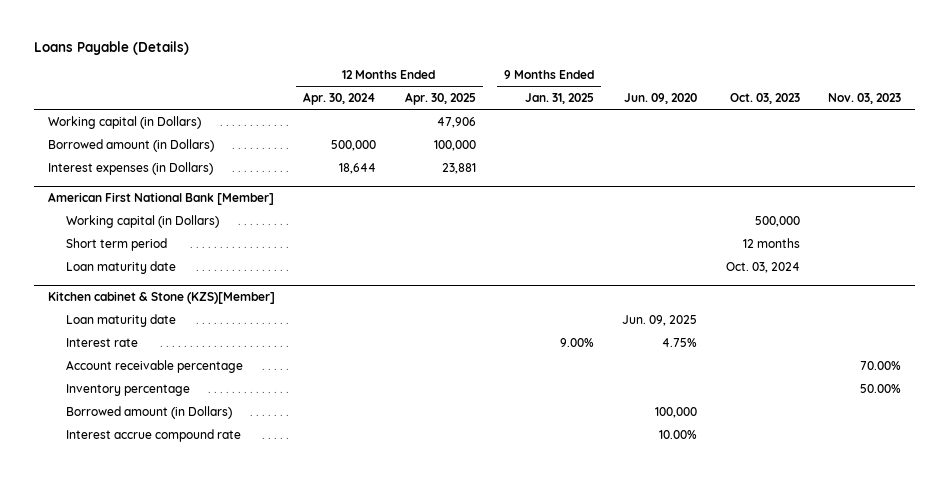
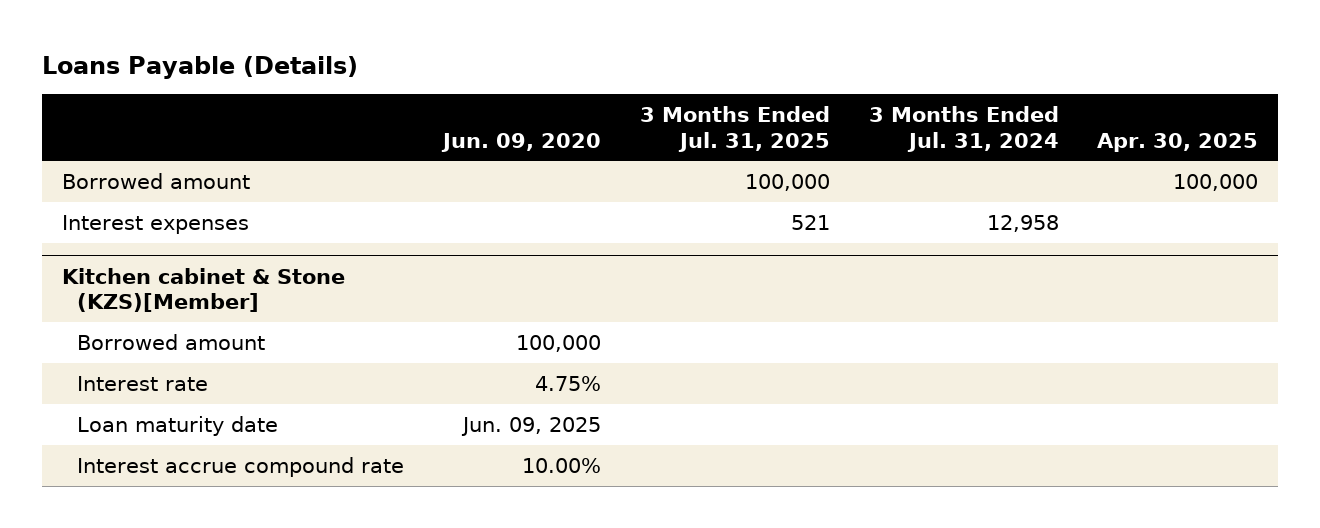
- | 12 Months Ended Apr. 30, 2024 | 12 Months Ended Apr. 30, 2025 | 9 Months Ended Jan. 31, 2025 | Jun. 09, 2020 | Oct. 03, 2023 | Nov. 03, 2023
+ | Jun. 09, 2020 | 3 Months Ended Jul. 31, 2025 | 3 Months Ended Jul. 31, 2024 | Apr. 30, 2025
- Working capital (in Dollars) | | 47,906 | | | |
- Borrowed amount (in Dollars) | 500,000 | 100,000 | | | |
- Interest expenses (in Dollars) | 18,644 | 23,881 | | | |
- American First National Bank [Member]
- Working capital (in Dollars) | | | | | 500,000 |
- Short term period | | | | | 12 months |
- Loan maturity date | | | | | Oct. 03, 2024 |
+ Borrowed amount | | 100,000 | | 100,000
+ Interest expenses | | 521 | 12,958 |
@ Kitchen cabinet & Stone (KZS)[Member]
+ Borrowed amount | 100,000 | | |
- Account receivable percentage | | | | | | 70.00%
- Inventory percentage | | | | | | 50.00%
- Borrowed amount (in Dollars) | | | | 100,000 | |
moved down: Loan maturity date | Jun. 09, 2025 | | |

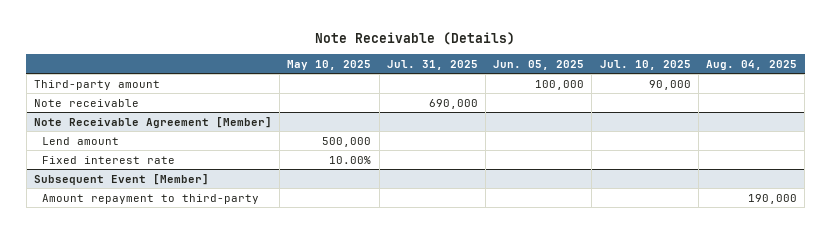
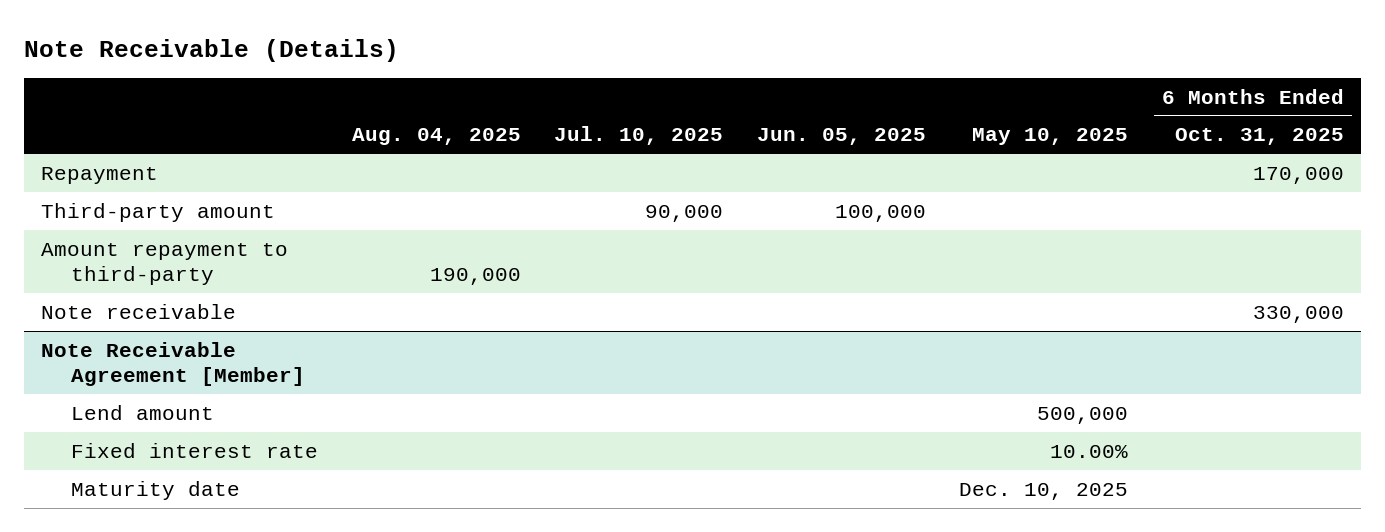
- | May 10, 2025 | Jul. 31, 2025 | Jun. 05, 2025 | Jul. 10, 2025 | Aug. 04, 2025
+ | Aug. 04, 2025 | Jul. 10, 2025 | Jun. 05, 2025 | May 10, 2025 | 6 Months Ended Oct. 31, 2025
+ Repayment | | | | | 170,000
+ Amount repayment to third-party | 190,000 | | | |
- Subsequent Event [Member]
- Amount repayment to third-party | | | | | 190,000
@ Note Receivable Agreement [Member]
+ Maturity date | | | | Dec. 10, 2025 |

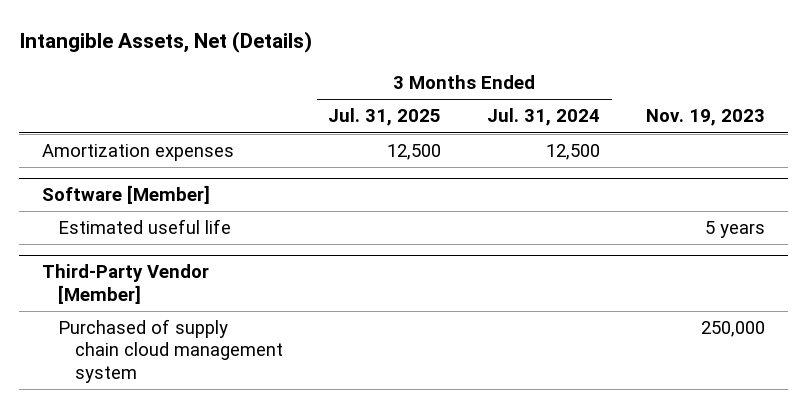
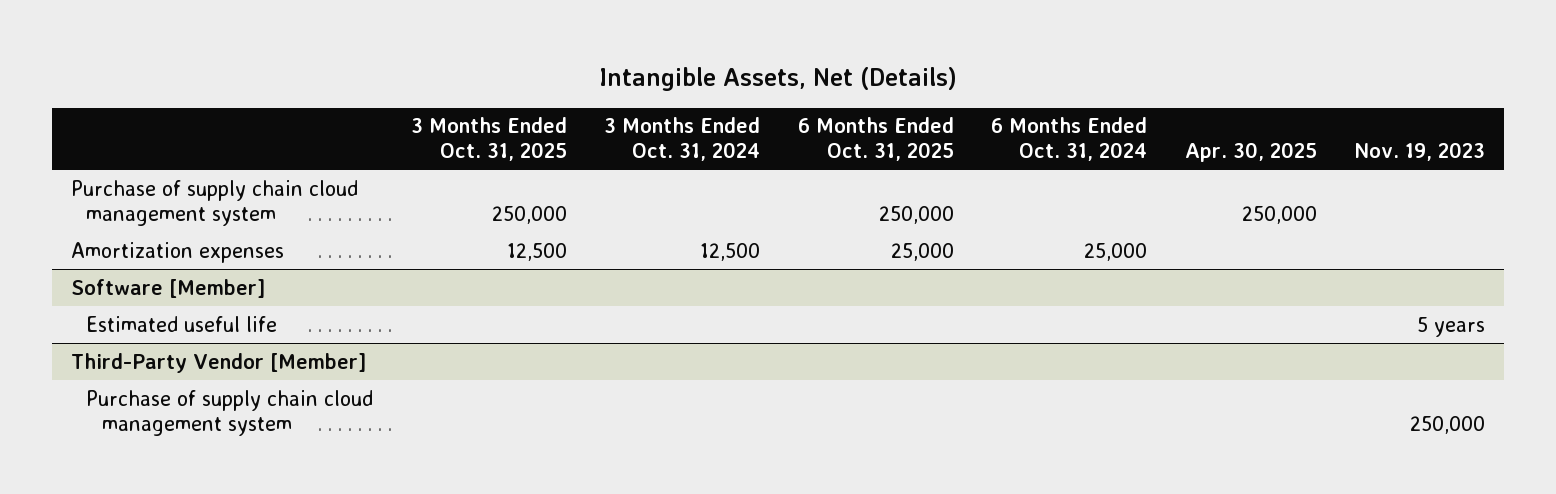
- | 3 Months Ended Jul. 31, 2025 | 3 Months Ended Jul. 31, 2024 | Nov. 19, 2023
+ | 3 Months Ended Oct. 31, 2025 | 3 Months Ended Oct. 31, 2024 | 6 Months Ended Oct. 31, 2025 | 6 Months Ended Oct. 31, 2024 | Apr. 30, 2025 | Nov. 19, 2023
+ Purchase of supply chain cloud management system | 250,000 | | 250,000 | | 250,000 |
@ Third-Party Vendor [Member]
- Purchased of supply chain cloud management system | | | 250,000
+ Purchase of supply chain cloud management system | | | | | | 250,000

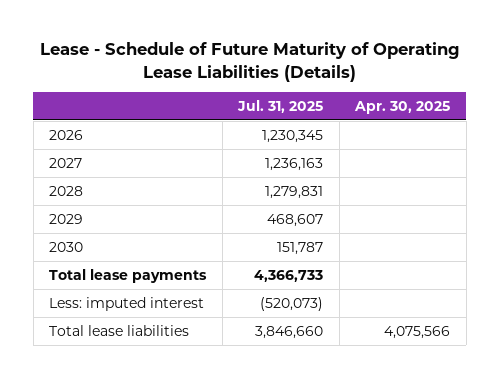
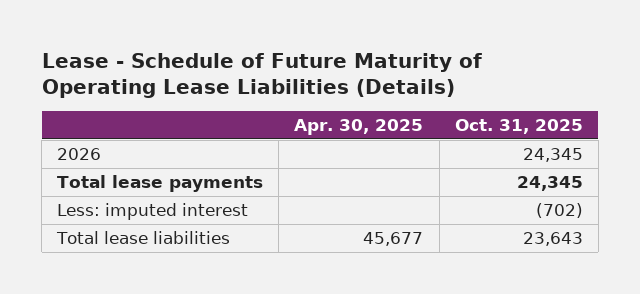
- | Jul. 31, 2025 | Apr. 30, 2025
+ | Apr. 30, 2025 | Oct. 31, 2025
- 2027 | 1,236,163 |
- 2028 | 1,279,831 |
- 2029 | 468,607 |
- 2030 | 151,787 |
- Total lease liabilities | 3,846,660 | 4,075,566
+ Total lease liabilities | 45,677 | 23,643

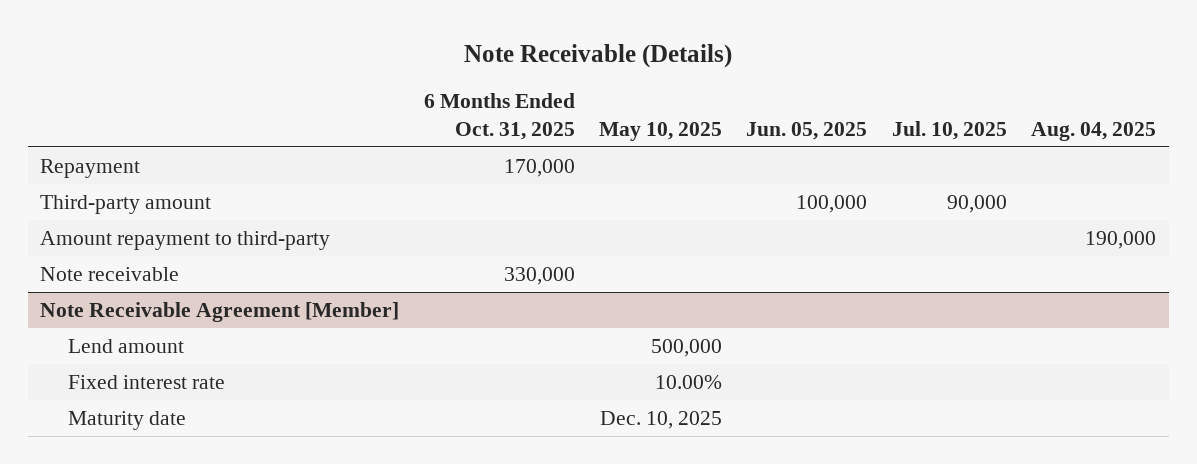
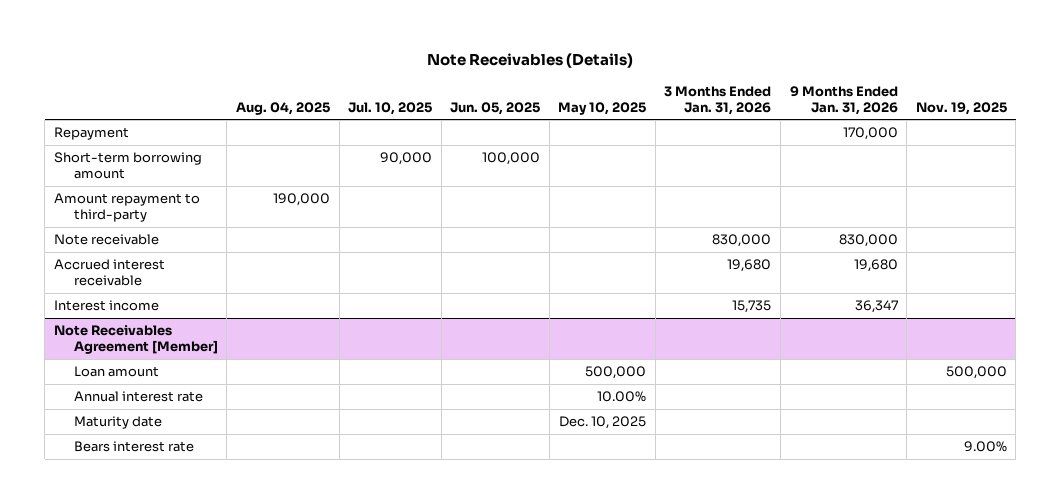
- Note Receivable (Details)
+ Note Receivables (Details)
- | 6 Months Ended Oct. 31, 2025 | May 10, 2025 | Jun. 05, 2025 | Jul. 10, 2025 | Aug. 04, 2025
+ | Aug. 04, 2025 | Jul. 10, 2025 | Jun. 05, 2025 | May 10, 2025 | 3 Months Ended Jan. 31, 2026 | 9 Months Ended Jan. 31, 2026 | Nov. 19, 2025
- Third-party amount | | | 100,000 | 90,000 |
+ Short-term borrowing amount | | 90,000 | 100,000 | | | |
- Note Receivable Agreement [Member]
- Lend amount | | 500,000 | | |
- Fixed interest rate | | 10.00% | | |
+ Accrued interest receivable | | | | | 19,680 | 19,680 |
+ Interest income | | | | | 15,735 | 36,347 |
+ Note Receivables Agreement [Member]
+ Loan amount | | | | 500,000 | | | 500,000
+ Annual interest rate | | | | 10.00% | | |
+ Bears interest rate | | | | | | | 9.00%

